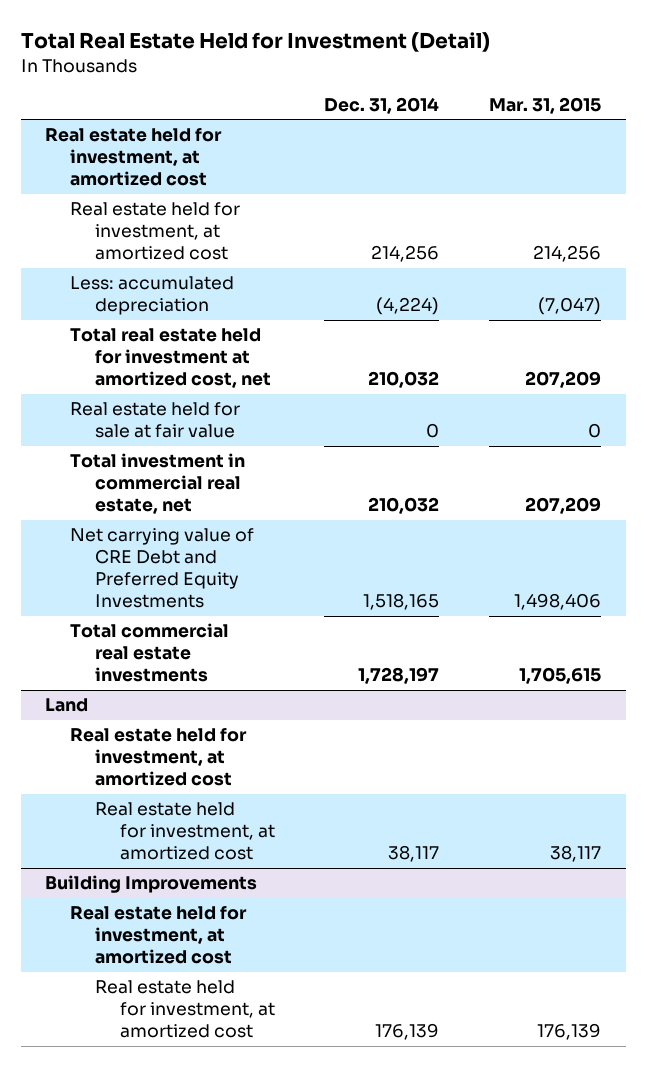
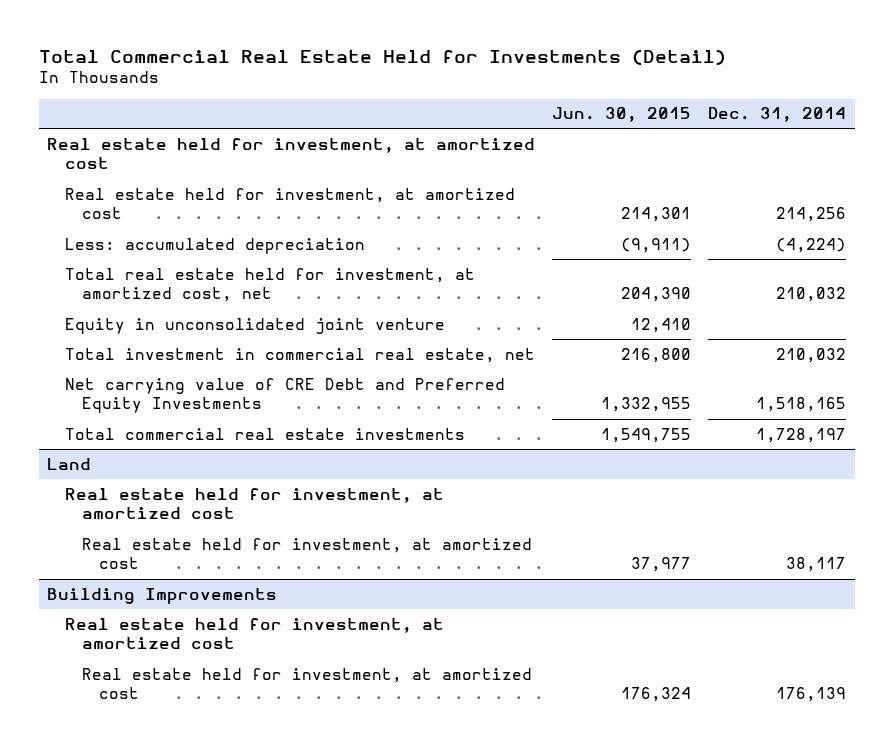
- Total Real Estate Held for Investment (Detail)
+ Total Commercial Real Estate Held for Investments (Detail)
- | Dec. 31, 2014 | Mar. 31, 2015
+ | Jun. 30, 2015 | Dec. 31, 2014
- Total real estate held for investment at amortized cost, net | 210,032 | 207,209
- Real estate held for sale at fair value | 0 | 0
+ Total real estate held for investment, at amortized cost, net | 204,390 | 210,032
+ Equity in unconsolidated joint venture | 12,410 |

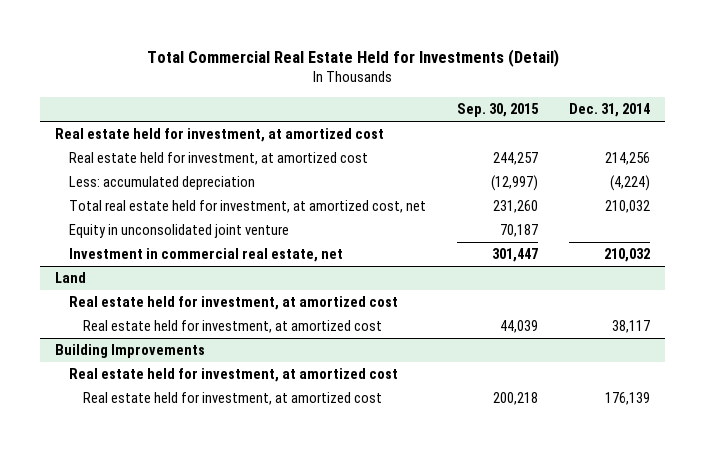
- | Jun. 30, 2015 | Dec. 31, 2014
+ | Sep. 30, 2015 | Dec. 31, 2014
- Total investment in commercial real estate, net | 216,800 | 210,032
- Net carrying value of CRE Debt and Preferred Equity Investments | 1,332,955 | 1,518,165
- Total commercial real estate investments | 1,549,755 | 1,728,197
+ Investment in commercial real estate, net | 301,447 | 210,032

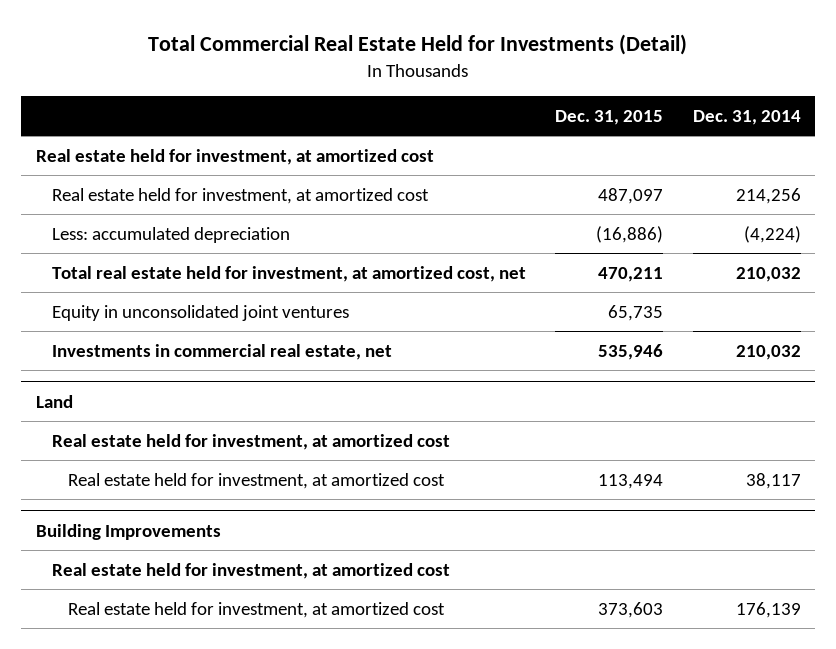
- | Sep. 30, 2015 | Dec. 31, 2014
+ | Dec. 31, 2015 | Dec. 31, 2014
- Equity in unconsolidated joint venture | 70,187 |
- Investment in commercial real estate, net | 301,447 | 210,032
+ Equity in unconsolidated joint ventures | 65,735 |
+ Investments in commercial real estate, net | 535,946 | 210,032

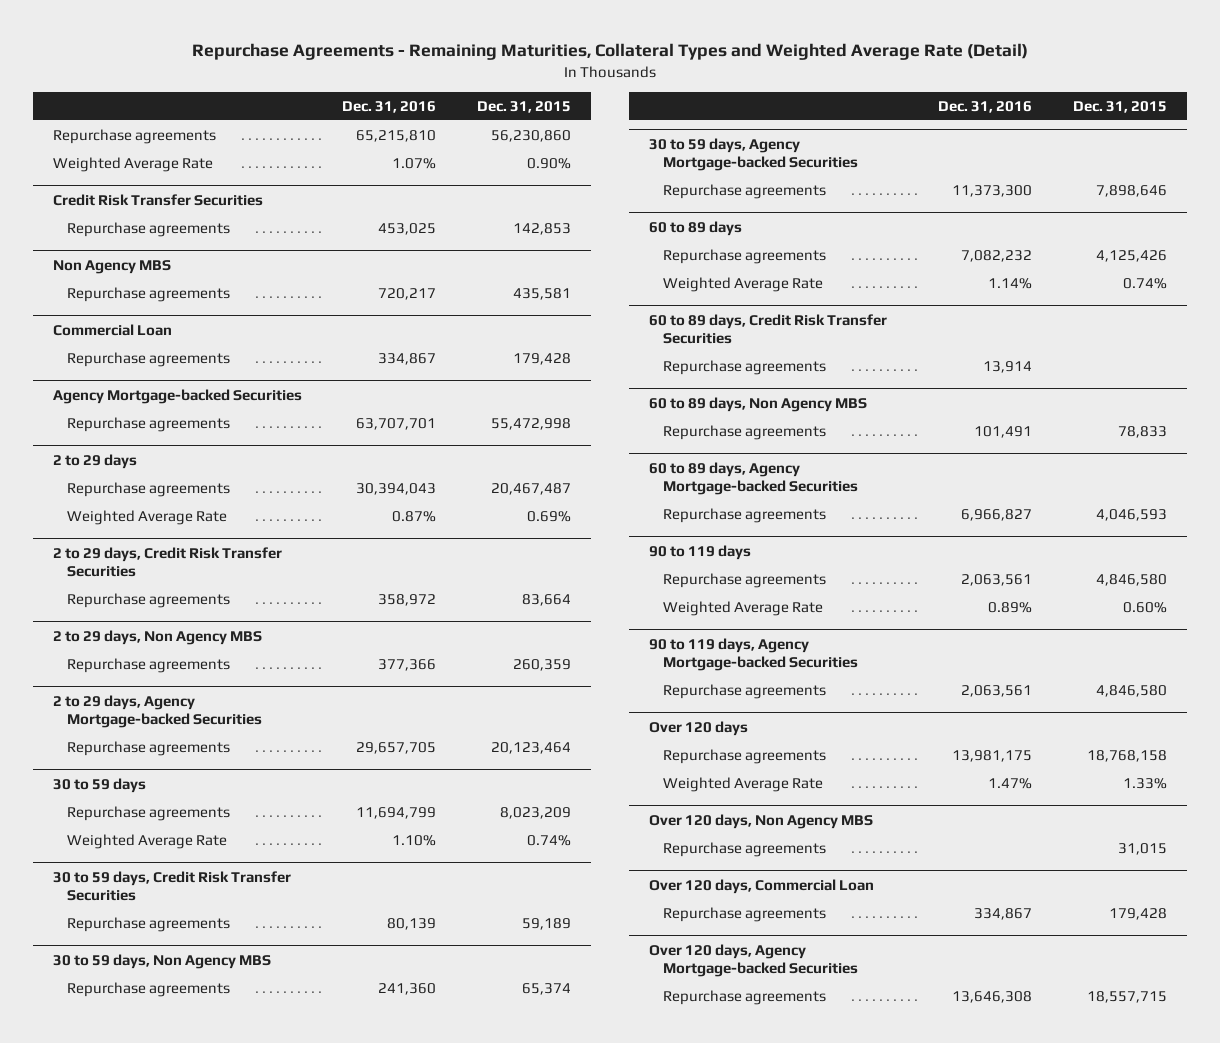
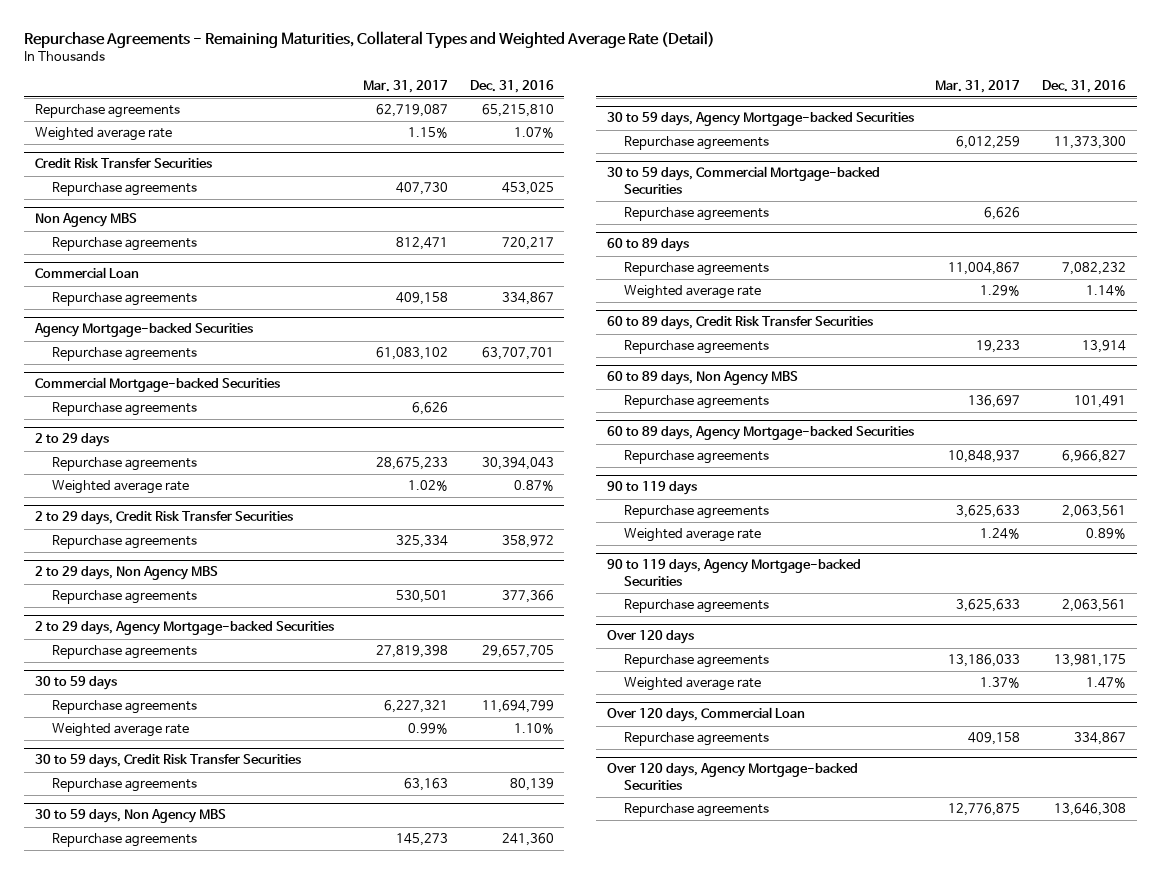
- | Dec. 31, 2016 | Dec. 31, 2015
+ | Mar. 31, 2017 | Dec. 31, 2016
- Weighted Average Rate | 1.07% | 0.90%
+ Weighted average rate | 1.15% | 1.07%
+ Commercial Mortgage-backed Securities
+ Repurchase agreements | 6,626 |
@ 2 to 29 days
- Weighted Average Rate | 0.87% | 0.69%
+ Weighted average rate | 1.02% | 0.87%
@ 30 to 59 days
- Weighted Average Rate | 1.10% | 0.74%
+ Weighted average rate | 0.99% | 1.10%
+ 30 to 59 days, Commercial Mortgage-backed Securities
+ Repurchase agreements | 6,626 |
@ 60 to 89 days
- Weighted Average Rate | 1.14% | 0.74%
+ Weighted average rate | 1.29% | 1.14%
@ 90 to 119 days
- Weighted Average Rate | 0.89% | 0.60%
+ Weighted average rate | 1.24% | 0.89%
@ Over 120 days
- Weighted Average Rate | 1.47% | 1.33%
- Over 120 days, Non Agency MBS
- Repurchase agreements | | 31,015
@ Over 120 days
+ Weighted average rate | 1.37% | 1.47%

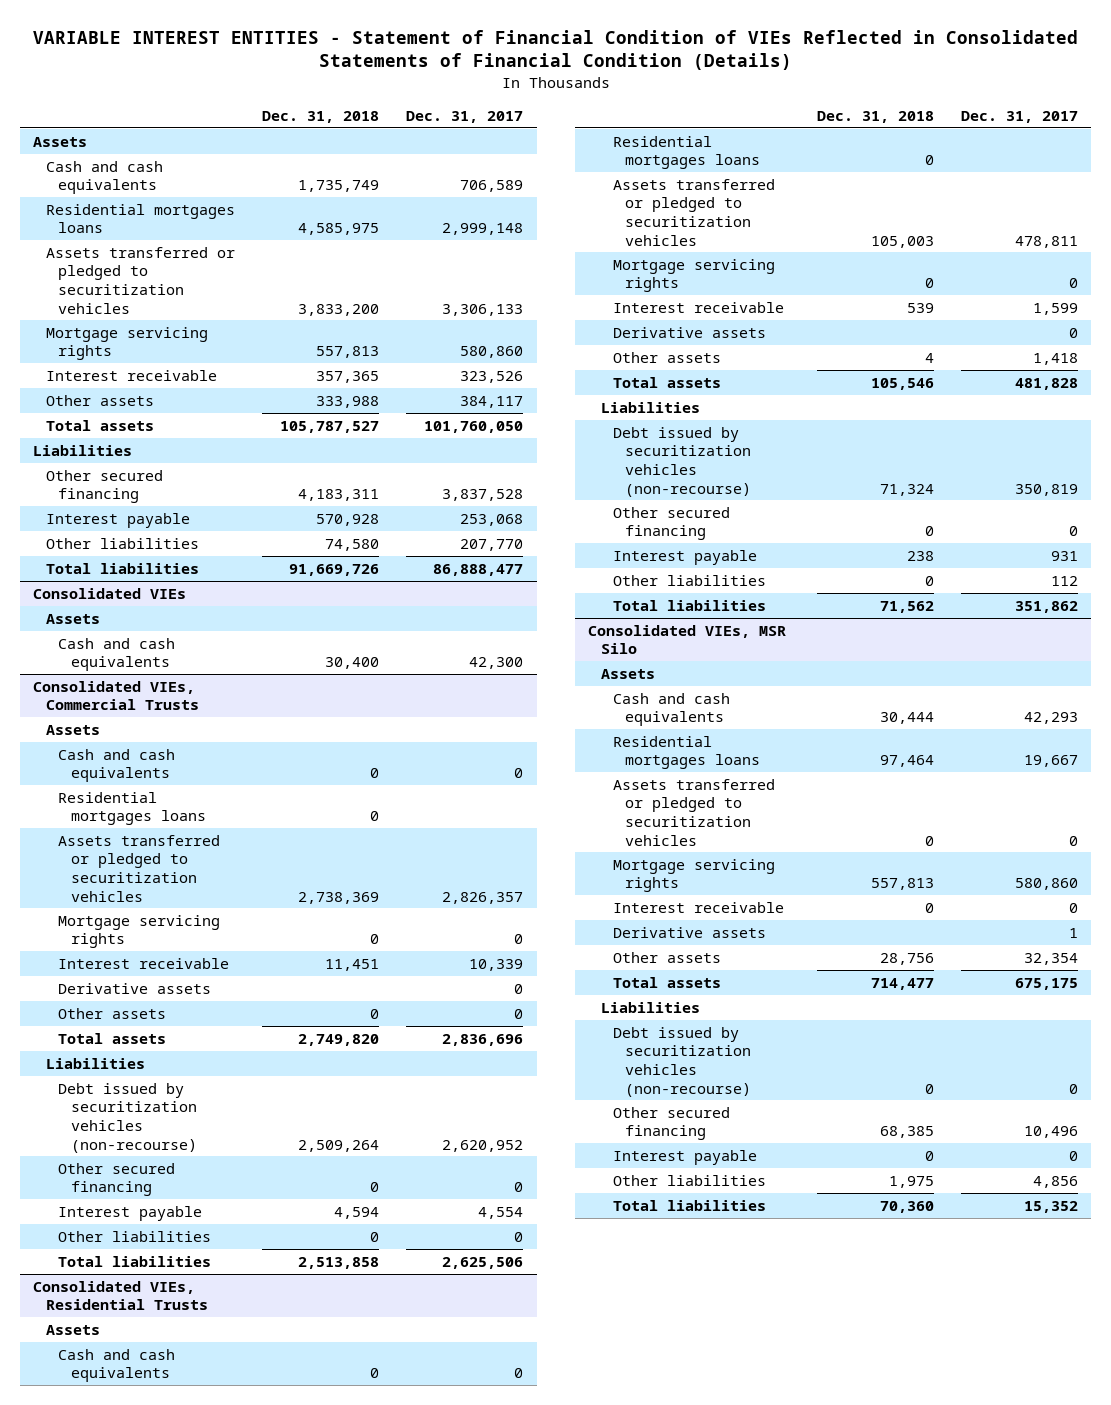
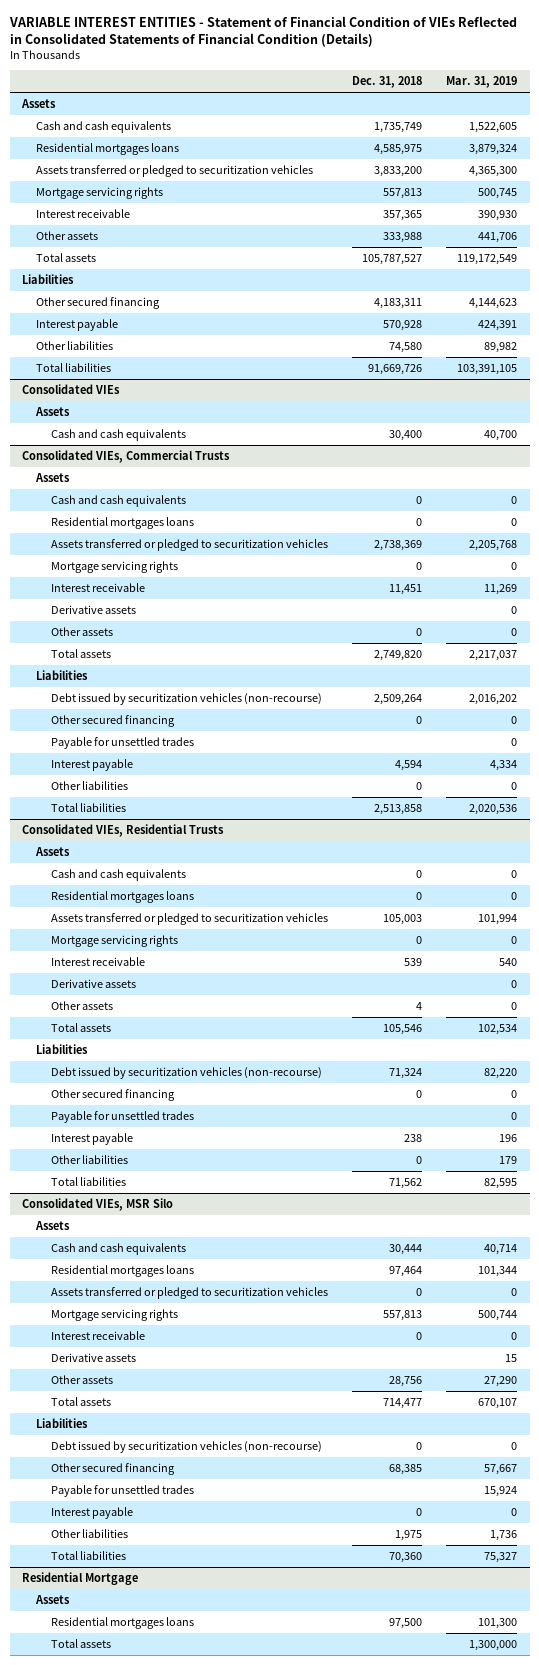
- | Dec. 31, 2018 | Dec. 31, 2017
+ | Dec. 31, 2018 | Mar. 31, 2019
@ Consolidated VIEs, Commercial Trusts
+ Payable for unsettled trades | | 0
@ Consolidated VIEs, Residential Trusts
+ Payable for unsettled trades | | 0
@ Consolidated VIEs, MSR Silo
+ Payable for unsettled trades | | 15,924
+ Residential Mortgage
+ Assets
+ Residential mortgages loans | 97,500 | 101,300
+ Total assets | | 1,300,000

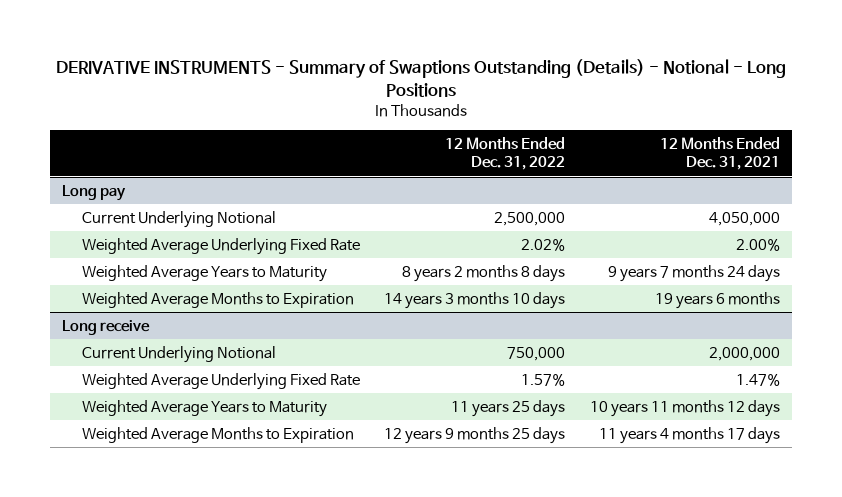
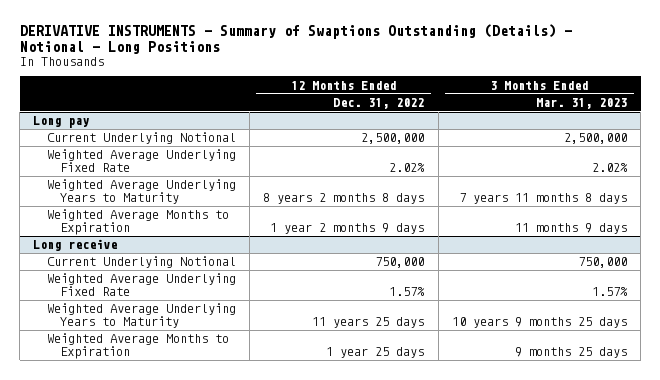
- | 12 Months Ended Dec. 31, 2022 | 12 Months Ended Dec. 31, 2021
+ | 12 Months Ended Dec. 31, 2022 | 3 Months Ended Mar. 31, 2023
@ Long pay
- Weighted Average Years to Maturity | 8 years 2 months 8 days | 9 years 7 months 24 days
- Weighted Average Months to Expiration | 14 years 3 months 10 days | 19 years 6 months
+ Weighted Average Underlying Years to Maturity | 8 years 2 months 8 days | 7 years 11 months 8 days
+ Weighted Average Months to Expiration | 1 year 2 months 9 days | 11 months 9 days
@ Long receive
- Weighted Average Years to Maturity | 11 years 25 days | 10 years 11 months 12 days
- Weighted Average Months to Expiration | 12 years 9 months 25 days | 11 years 4 months 17 days
+ Weighted Average Underlying Years to Maturity | 11 years 25 days | 10 years 9 months 25 days
+ Weighted Average Months to Expiration | 1 year 25 days | 9 months 25 days

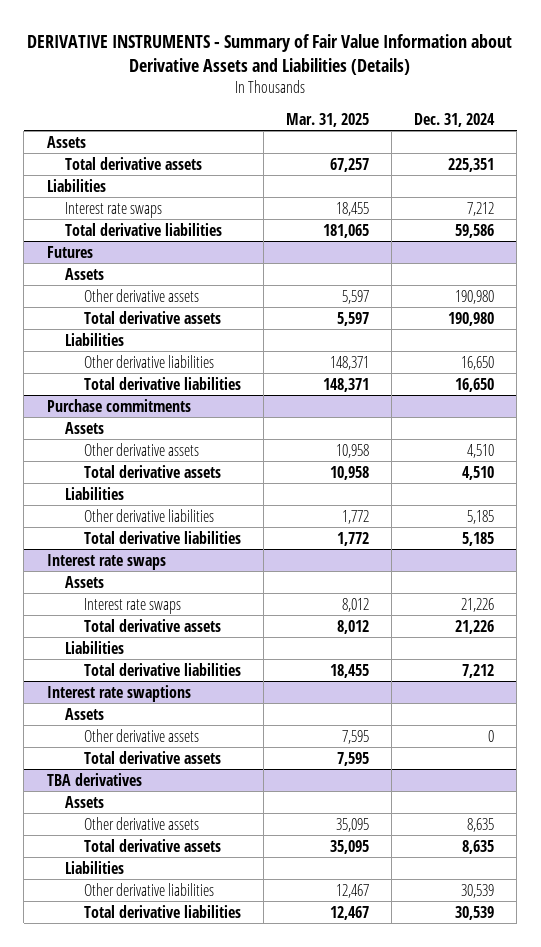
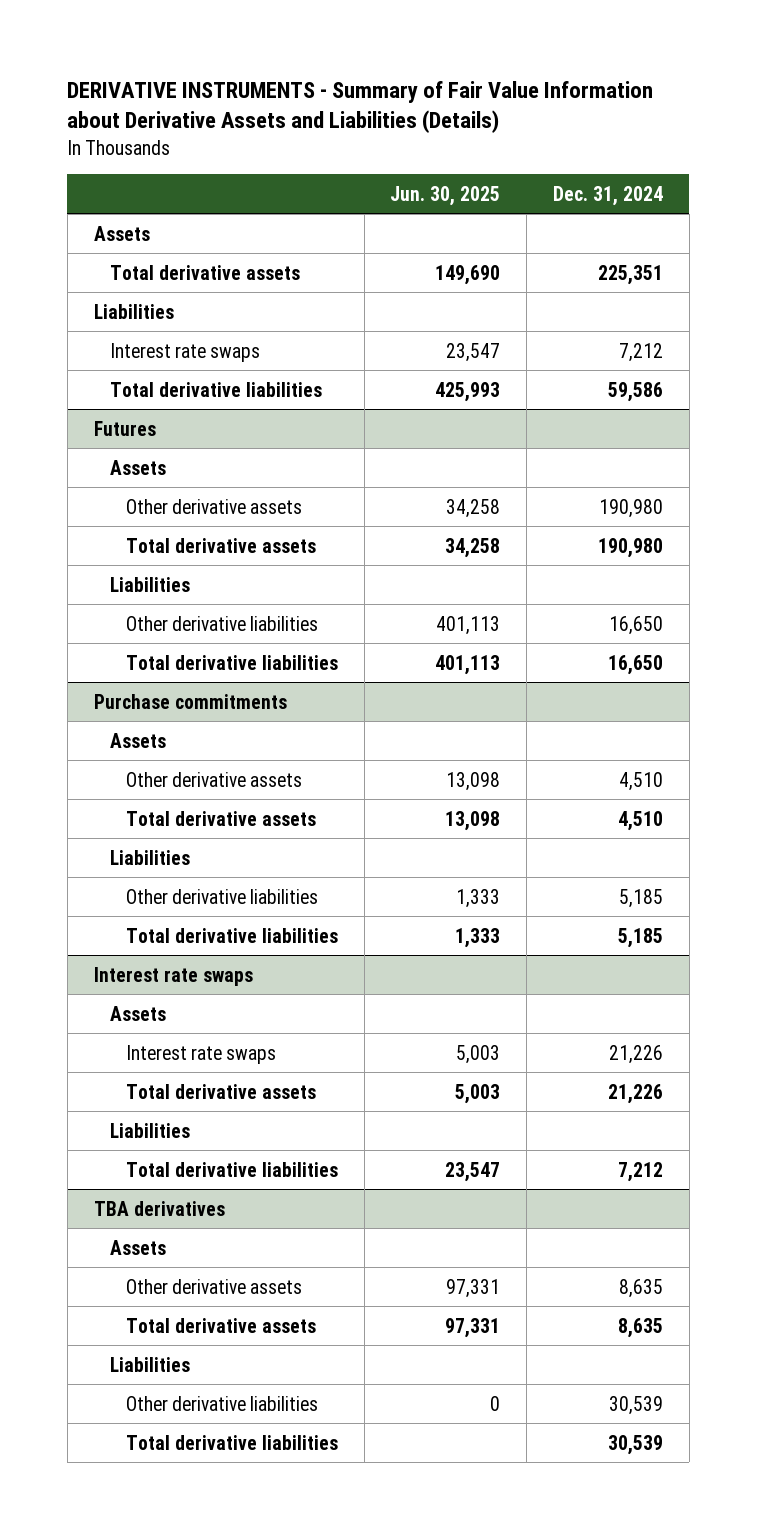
- | Mar. 31, 2025 | Dec. 31, 2024
+ | Jun. 30, 2025 | Dec. 31, 2024
- Interest rate swaptions
- Assets
- Other derivative assets | 7,595 | 0
- Total derivative assets | 7,595 |

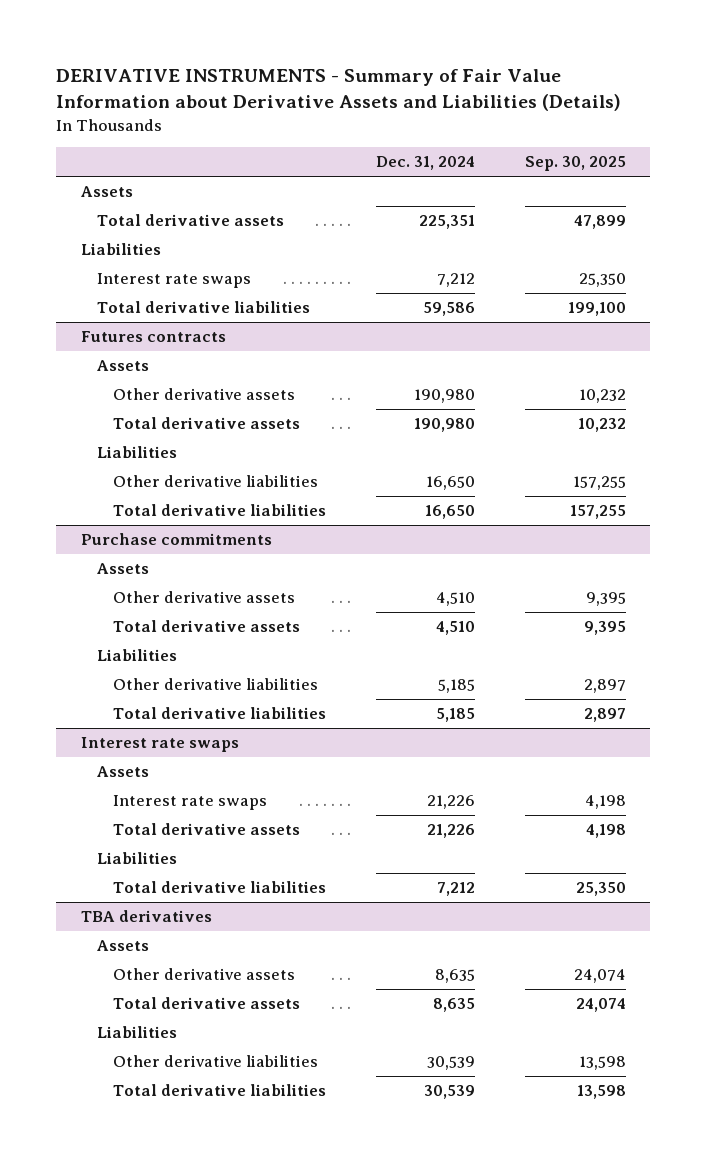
- | Jun. 30, 2025 | Dec. 31, 2024
+ | Dec. 31, 2024 | Sep. 30, 2025
- Futures
+ Futures contracts

